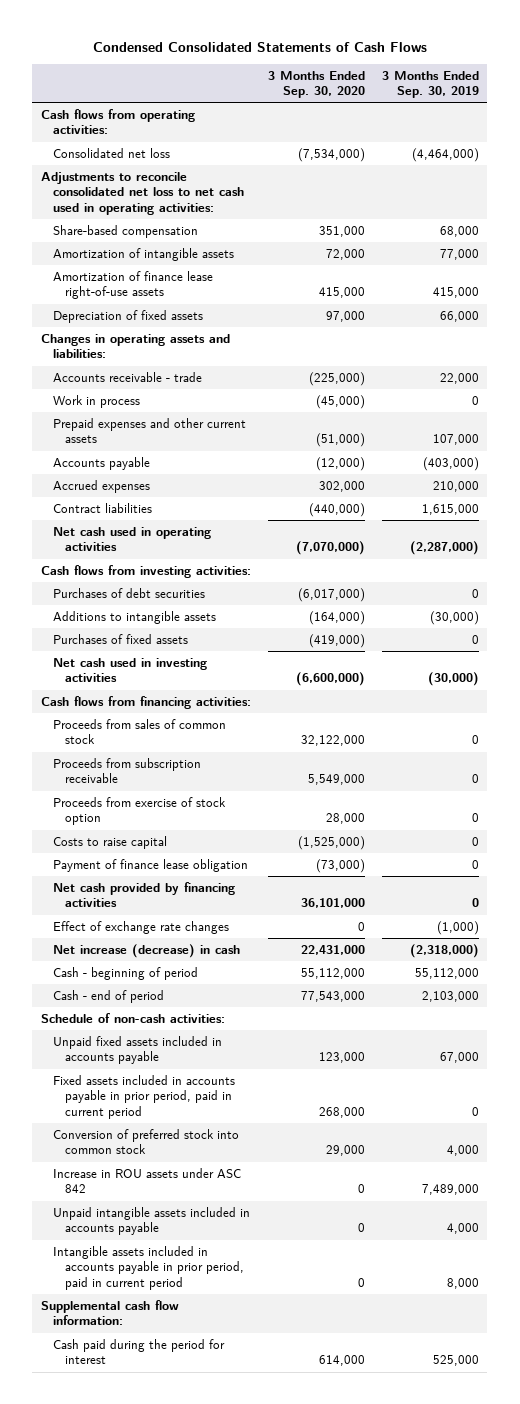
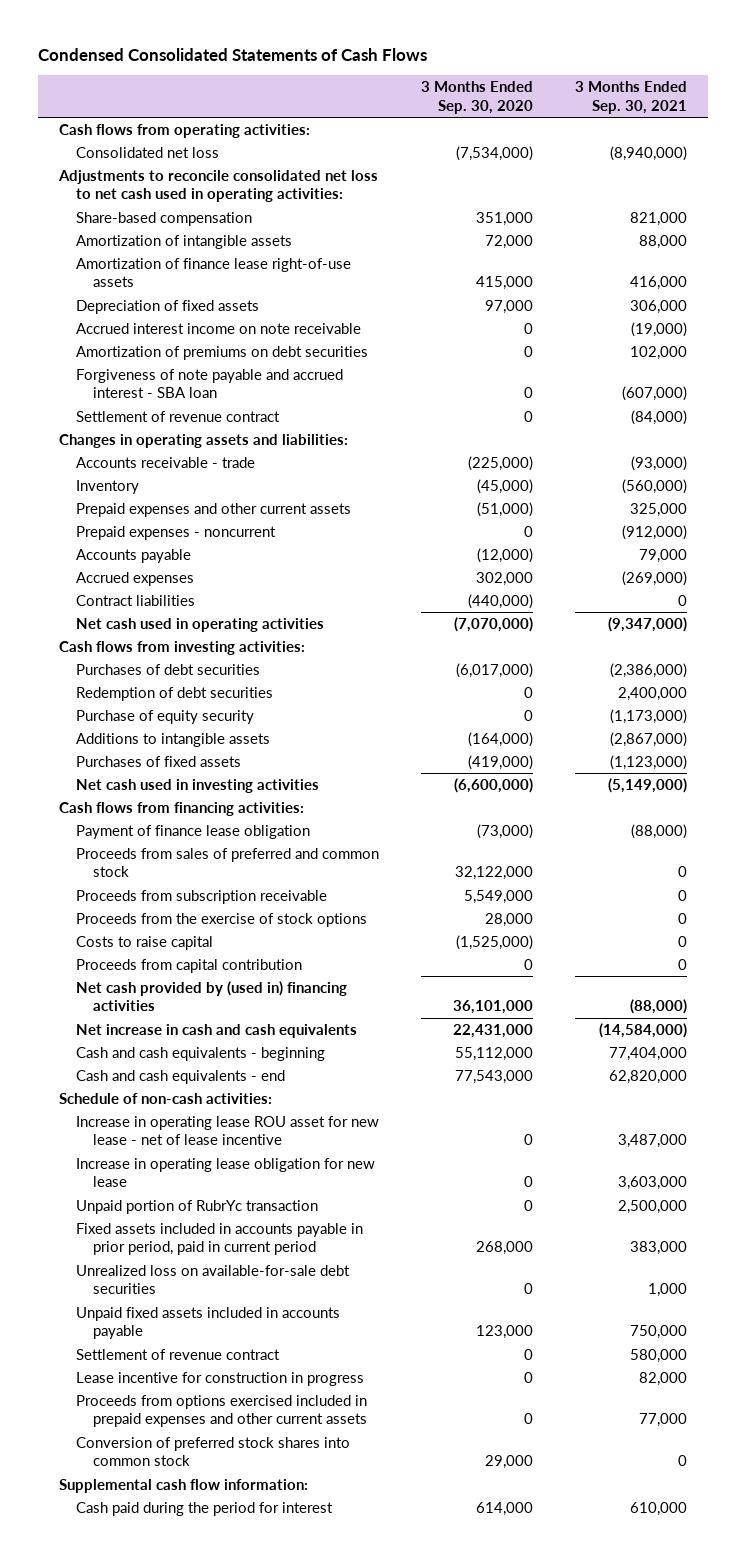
- | 3 Months Ended Sep. 30, 2020 | 3 Months Ended Sep. 30, 2019
+ | 3 Months Ended Sep. 30, 2020 | 3 Months Ended Sep. 30, 2021
+ Accrued interest income on note receivable | 0 | (19,000)
+ Amortization of premiums on debt securities | 0 | 102,000
+ Forgiveness of note payable and accrued interest - SBA loan | 0 | (607,000)
+ Settlement of revenue contract | 0 | (84,000)
- Work in process | (45,000) | 0
+ Inventory | (45,000) | (560,000)
+ Prepaid expenses - noncurrent | 0 | (912,000)
+ Redemption of debt securities | 0 | 2,400,000
+ Purchase of equity security | 0 | (1,173,000)
- Proceeds from sales of common stock | 32,122,000 | 0
moved up: Payment of finance lease obligation | (73,000) | (88,000)
+ Proceeds from sales of preferred and common stock | 32,122,000 | 0
- Proceeds from exercise of stock option | 28,000 | 0
+ Proceeds from the exercise of stock options | 28,000 | 0
- Net cash provided by financing activities | 36,101,000 | 0
- Effect of exchange rate changes | 0 | (1,000)
- Net increase (decrease) in cash | 22,431,000 | (2,318,000)
- Cash - beginning of period | 55,112,000 | 55,112,000
- Cash - end of period | 77,543,000 | 2,103,000
+ Proceeds from capital contribution | 0 | 0
+ Net cash provided by (used in) financing activities | 36,101,000 | (88,000)
+ Net increase in cash and cash equivalents | 22,431,000 | (14,584,000)
+ Cash and cash equivalents - beginning | 55,112,000 | 77,404,000
+ Cash and cash equivalents - end | 77,543,000 | 62,820,000
+ Increase in operating lease ROU asset for new lease - net of lease incentive | 0 | 3,487,000
+ Increase in operating lease obligation for new lease | 0 | 3,603,000
+ Unpaid portion of RubrYc transaction | 0 | 2,500,000
- Conversion of preferred stock into common stock | 29,000 | 4,000
- Increase in ROU assets under ASC 842 | 0 | 7,489,000
- Unpaid intangible assets included in accounts payable | 0 | 4,000
- Intangible assets included in accounts payable in prior period, paid in current period | 0 | 8,000
+ Unrealized loss on available-for-sale debt securities | 0 | 1,000
moved down: Unpaid fixed assets included in accounts payable | 123,000 | 750,000
+ Settlement of revenue contract | 0 | 580,000
+ Lease incentive for construction in progress | 0 | 82,000
+ Proceeds from options exercised included in prepaid expenses and other current assets | 0 | 77,000
+ Conversion of preferred stock shares into common stock | 29,000 | 0

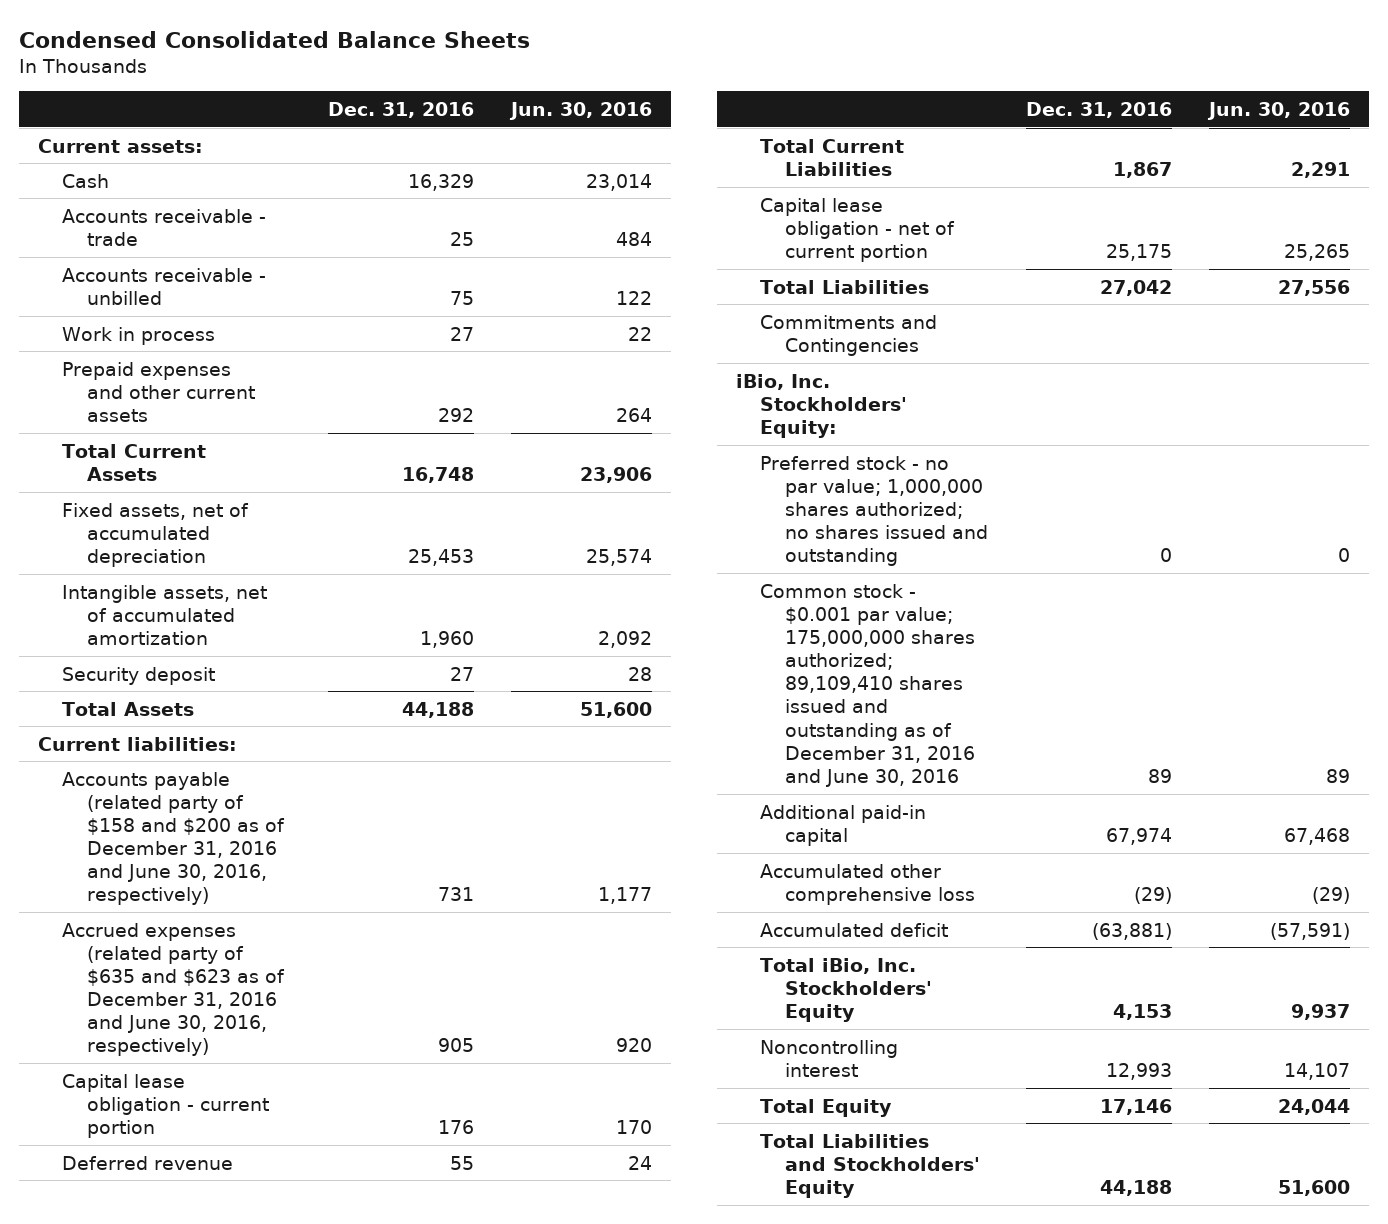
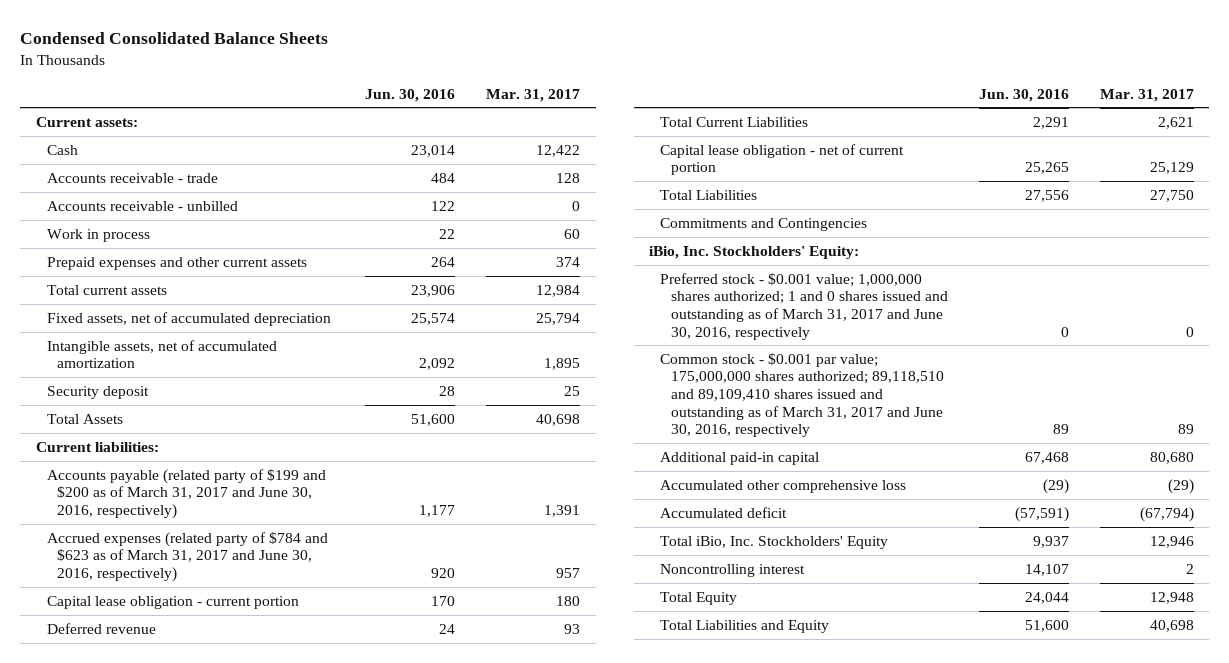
- | Dec. 31, 2016 | Jun. 30, 2016
+ | Jun. 30, 2016 | Mar. 31, 2017
- Total Current Assets | 16,748 | 23,906
+ Total current assets | 23,906 | 12,984
- Accounts payable (related party of $158 and $200 as of December 31, 2016 and June 30, 2016, respectively) | 731 | 1,177
- Accrued expenses (related party of $635 and $623 as of December 31, 2016 and June 30, 2016, respectively) | 905 | 920
+ Accounts payable (related party of $199 and $200 as of March 31, 2017 and June 30, 2016, respectively) | 1,177 | 1,391
+ Accrued expenses (related party of $784 and $623 as of March 31, 2017 and June 30, 2016, respectively) | 920 | 957
- Preferred stock - no par value; 1,000,000 shares authorized; no shares issued and outstanding | 0 | 0
- Common stock - $0.001 par value; 175,000,000 shares authorized; 89,109,410 shares issued and outstanding as of December 31, 2016 and June 30, 2016 | 89 | 89
+ Preferred stock - $0.001 value; 1,000,000 shares authorized; 1 and 0 shares issued and outstanding as of March 31, 2017 and June 30, 2016, respectively | 0 | 0
+ Common stock - $0.001 par value; 175,000,000 shares authorized; 89,118,510 and 89,109,410 shares issued and outstanding as of March 31, 2017 and June 30, 2016, respectively | 89 | 89
- Total Liabilities and Stockholders' Equity | 44,188 | 51,600
+ Total Liabilities and Equity | 51,600 | 40,698

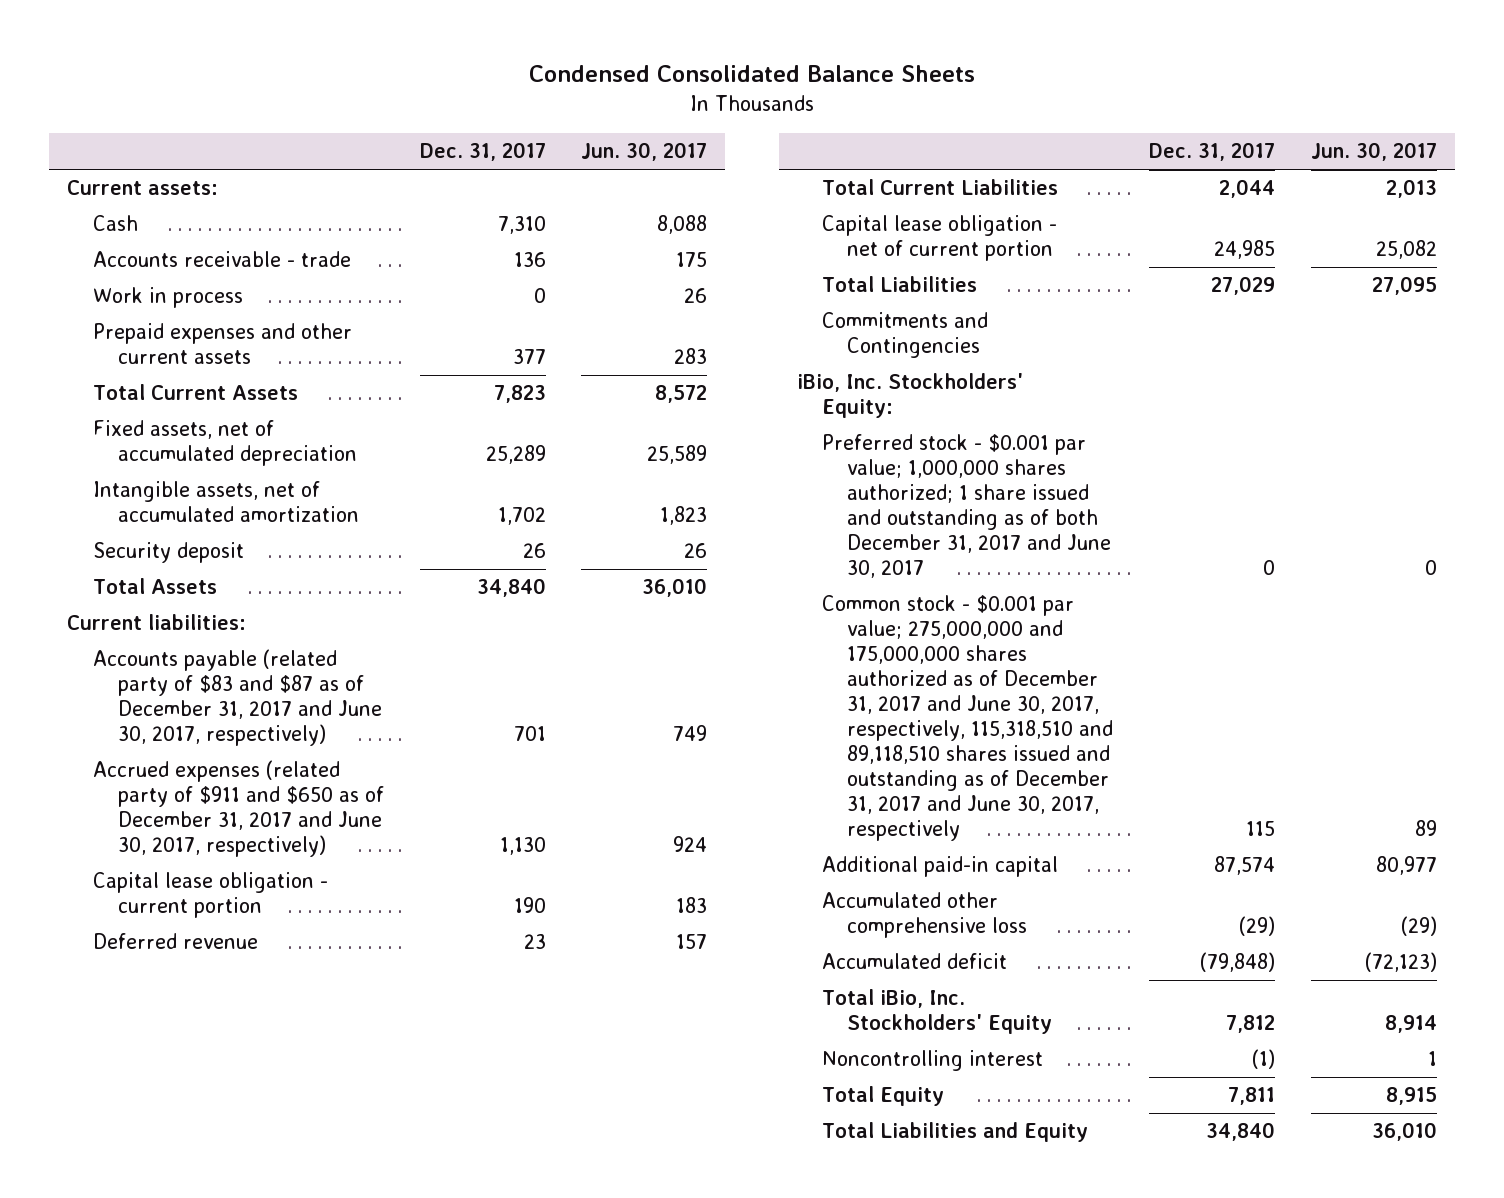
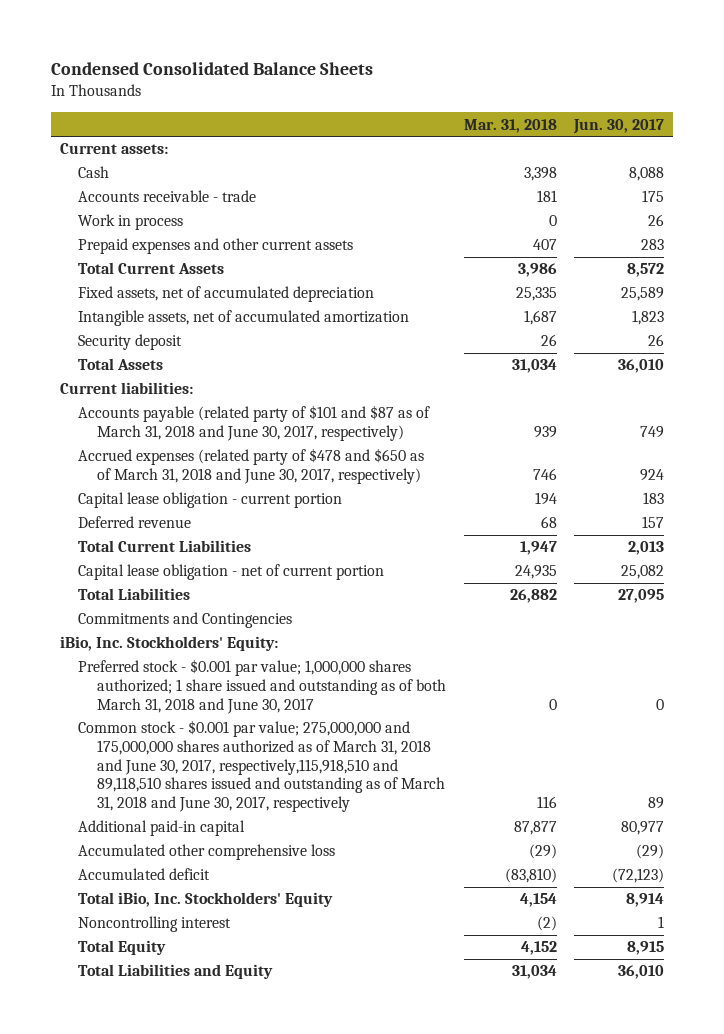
- | Dec. 31, 2017 | Jun. 30, 2017
+ | Mar. 31, 2018 | Jun. 30, 2017
- Accounts payable (related party of $83 and $87 as of December 31, 2017 and June 30, 2017, respectively) | 701 | 749
- Accrued expenses (related party of $911 and $650 as of December 31, 2017 and June 30, 2017, respectively) | 1,130 | 924
+ Accounts payable (related party of $101 and $87 as of March 31, 2018 and June 30, 2017, respectively) | 939 | 749
+ Accrued expenses (related party of $478 and $650 as of March 31, 2018 and June 30, 2017, respectively) | 746 | 924
- Preferred stock - $0.001 par value; 1,000,000 shares authorized; 1 share issued and outstanding as of both December 31, 2017 and June 30, 2017 | 0 | 0
- Common stock - $0.001 par value; 275,000,000 and 175,000,000 shares authorized as of December 31, 2017 and June 30, 2017, respectively, 115,318,510 and 89,118,510 shares issued and outstanding as of December 31, 2017 and June 30, 2017, respectively | 115 | 89
+ Preferred stock - $0.001 par value; 1,000,000 shares authorized; 1 share issued and outstanding as of both March 31, 2018 and June 30, 2017 | 0 | 0
+ Common stock - $0.001 par value; 275,000,000 and 175,000,000 shares authorized as of March 31, 2018 and June 30, 2017, respectively,115,918,510 and 89,118,510 shares issued and outstanding as of March 31, 2018 and June 30, 2017, respectively | 116 | 89

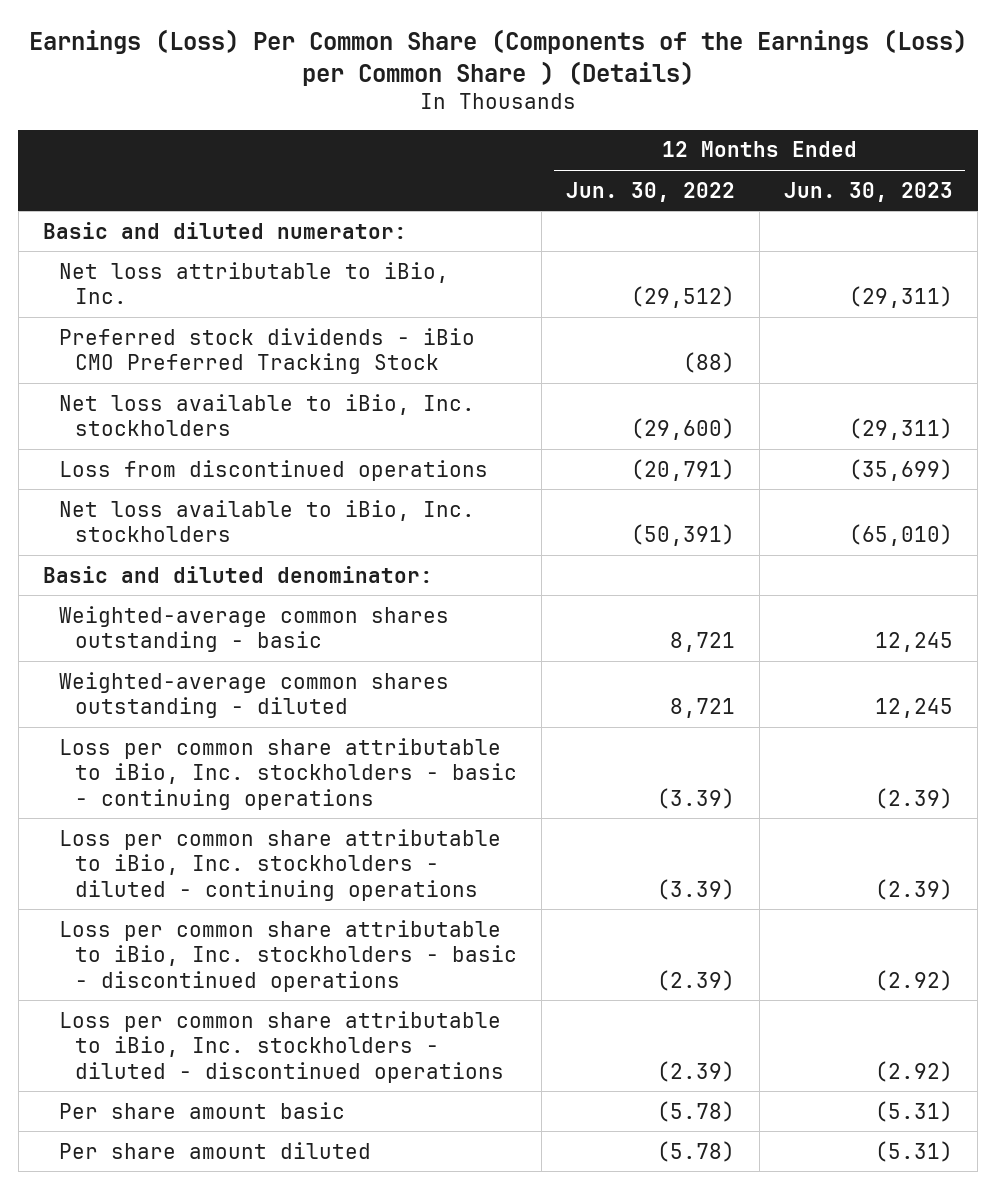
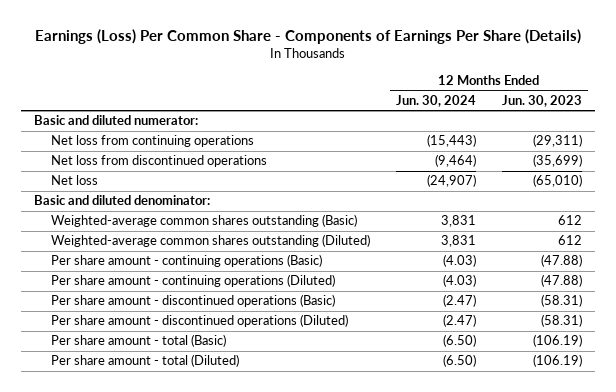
- Earnings (Loss) Per Common Share (Components of the Earnings (Loss) per Common Share ) (Details)
+ Earnings (Loss) Per Common Share - Components of Earnings Per Share (Details)
- | 12 Months Ended Jun. 30, 2022 | 12 Months Ended Jun. 30, 2023
+ | 12 Months Ended Jun. 30, 2024 | 12 Months Ended Jun. 30, 2023
- Net loss attributable to iBio, Inc. | (29,512) | (29,311)
- Preferred stock dividends - iBio CMO Preferred Tracking Stock | (88) |
- Net loss available to iBio, Inc. stockholders | (29,600) | (29,311)
- Loss from discontinued operations | (20,791) | (35,699)
- Net loss available to iBio, Inc. stockholders | (50,391) | (65,010)
+ Net loss from continuing operations | (15,443) | (29,311)
+ Net loss from discontinued operations | (9,464) | (35,699)
+ Net loss | (24,907) | (65,010)
- Weighted-average common shares outstanding - basic | 8,721 | 12,245
- Weighted-average common shares outstanding - diluted | 8,721 | 12,245
- Loss per common share attributable to iBio, Inc. stockholders - basic - continuing operations | (3.39) | (2.39)
- Loss per common share attributable to iBio, Inc. stockholders - diluted - continuing operations | (3.39) | (2.39)
- Loss per common share attributable to iBio, Inc. stockholders - basic - discontinued operations | (2.39) | (2.92)
- Loss per common share attributable to iBio, Inc. stockholders - diluted - discontinued operations | (2.39) | (2.92)
- Per share amount basic | (5.78) | (5.31)
- Per share amount diluted | (5.78) | (5.31)
+ Weighted-average common shares outstanding (Basic) | 3,831 | 612
+ Weighted-average common shares outstanding (Diluted) | 3,831 | 612
+ Per share amount - continuing operations (Basic) | (4.03) | (47.88)
+ Per share amount - continuing operations (Diluted) | (4.03) | (47.88)
+ Per share amount - discontinued operations (Basic) | (2.47) | (58.31)
+ Per share amount - discontinued operations (Diluted) | (2.47) | (58.31)
+ Per share amount - total (Basic) | (6.50) | (106.19)
+ Per share amount - total (Diluted) | (6.50) | (106.19)

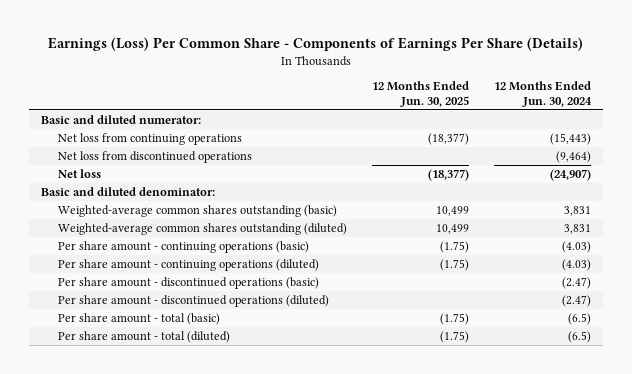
- | 12 Months Ended Jun. 30, 2024 | 12 Months Ended Jun. 30, 2023
+ | 12 Months Ended Jun. 30, 2025 | 12 Months Ended Jun. 30, 2024
- Weighted-average common shares outstanding (Basic) | 3,831 | 612
- Weighted-average common shares outstanding (Diluted) | 3,831 | 612
- Per share amount - continuing operations (Basic) | (4.03) | (47.88)
- Per share amount - continuing operations (Diluted) | (4.03) | (47.88)
- Per share amount - discontinued operations (Basic) | (2.47) | (58.31)
- Per share amount - discontinued operations (Diluted) | (2.47) | (58.31)
- Per share amount - total (Basic) | (6.50) | (106.19)
- Per share amount - total (Diluted) | (6.50) | (106.19)
+ Weighted-average common shares outstanding (basic) | 10,499 | 3,831
+ Weighted-average common shares outstanding (diluted) | 10,499 | 3,831
+ Per share amount - continuing operations (basic) | (1.75) | (4.03)
+ Per share amount - continuing operations (diluted) | (1.75) | (4.03)
+ Per share amount - discontinued operations (basic) | | (2.47)
+ Per share amount - discontinued operations (diluted) | | (2.47)
+ Per share amount - total (basic) | (1.75) | (6.5)
+ Per share amount - total (diluted) | (1.75) | (6.5)

